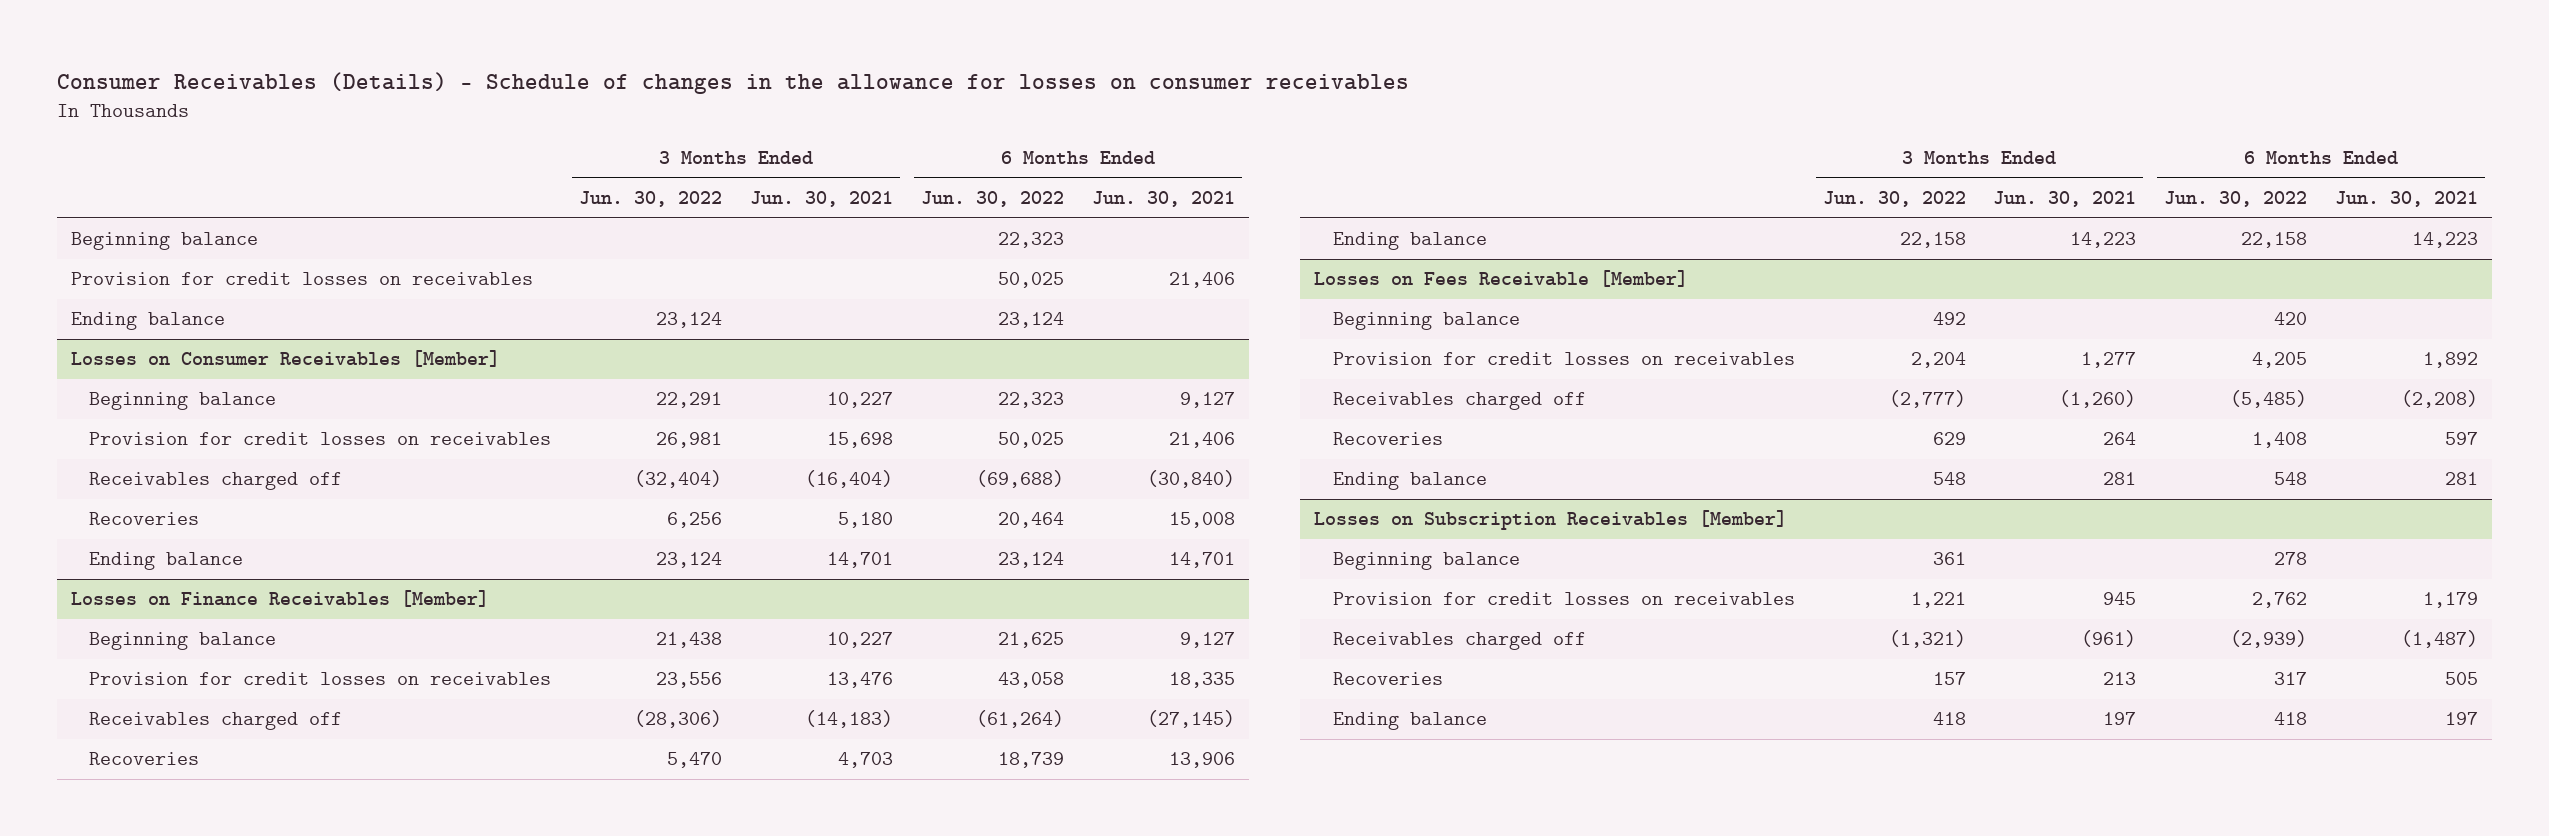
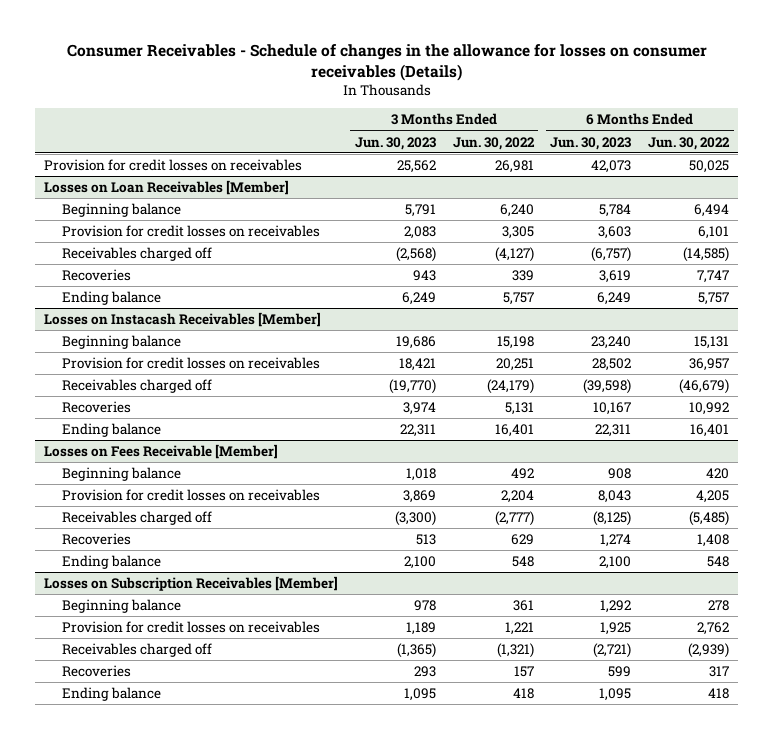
- Consumer Receivables (Details) - Schedule of changes in the allowance for losses on consumer receivables
+ Consumer Receivables - Schedule of changes in the allowance for losses on consumer receivables (Details)
- | 3 Months Ended Jun. 30, 2022 | 3 Months Ended Jun. 30, 2021 | 6 Months Ended Jun. 30, 2022 | 6 Months Ended Jun. 30, 2021
+ | 3 Months Ended Jun. 30, 2023 | 3 Months Ended Jun. 30, 2022 | 6 Months Ended Jun. 30, 2023 | 6 Months Ended Jun. 30, 2022
- Beginning balance | | | 22,323 |
- Provision for credit losses on receivables | | | 50,025 | 21,406
- Ending balance | 23,124 | | 23,124 |
- Losses on Consumer Receivables [Member]
- Beginning balance | 22,291 | 10,227 | 22,323 | 9,127
- Receivables charged off | (32,404) | (16,404) | (69,688) | (30,840)
- Recoveries | 6,256 | 5,180 | 20,464 | 15,008
- Ending balance | 23,124 | 14,701 | 23,124 | 14,701
- Losses on Finance Receivables [Member]
- Beginning balance | 21,438 | 10,227 | 21,625 | 9,127
- Provision for credit losses on receivables | 23,556 | 13,476 | 43,058 | 18,335
- Receivables charged off | (28,306) | (14,183) | (61,264) | (27,145)
- Recoveries | 5,470 | 4,703 | 18,739 | 13,906
- Ending balance | 22,158 | 14,223 | 22,158 | 14,223
+ Losses on Loan Receivables [Member]
+ Beginning balance | 5,791 | 6,240 | 5,784 | 6,494
+ Provision for credit losses on receivables | 2,083 | 3,305 | 3,603 | 6,101
+ Receivables charged off | (2,568) | (4,127) | (6,757) | (14,585)
+ Recoveries | 943 | 339 | 3,619 | 7,747
+ Ending balance | 6,249 | 5,757 | 6,249 | 5,757
+ Losses on Instacash Receivables [Member]
+ Beginning balance | 19,686 | 15,198 | 23,240 | 15,131
+ Provision for credit losses on receivables | 18,421 | 20,251 | 28,502 | 36,957
+ Receivables charged off | (19,770) | (24,179) | (39,598) | (46,679)
+ Recoveries | 3,974 | 5,131 | 10,167 | 10,992
+ Ending balance | 22,311 | 16,401 | 22,311 | 16,401

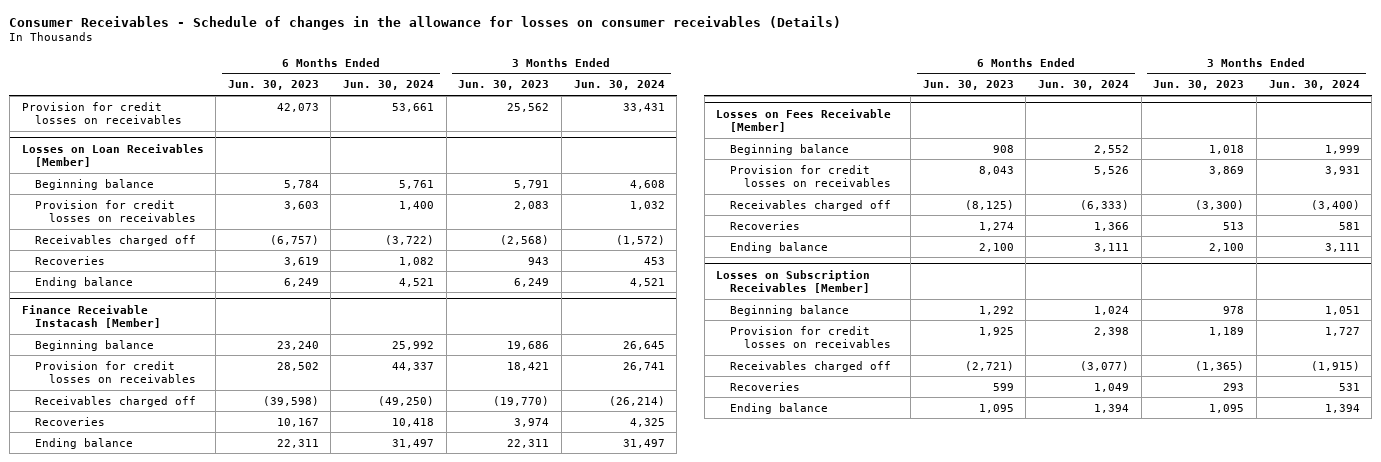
- | 3 Months Ended Jun. 30, 2023 | 3 Months Ended Jun. 30, 2022 | 6 Months Ended Jun. 30, 2023 | 6 Months Ended Jun. 30, 2022
+ | 6 Months Ended Jun. 30, 2023 | 6 Months Ended Jun. 30, 2024 | 3 Months Ended Jun. 30, 2023 | 3 Months Ended Jun. 30, 2024
- Losses on Instacash Receivables [Member]
+ Finance Receivable Instacash [Member]

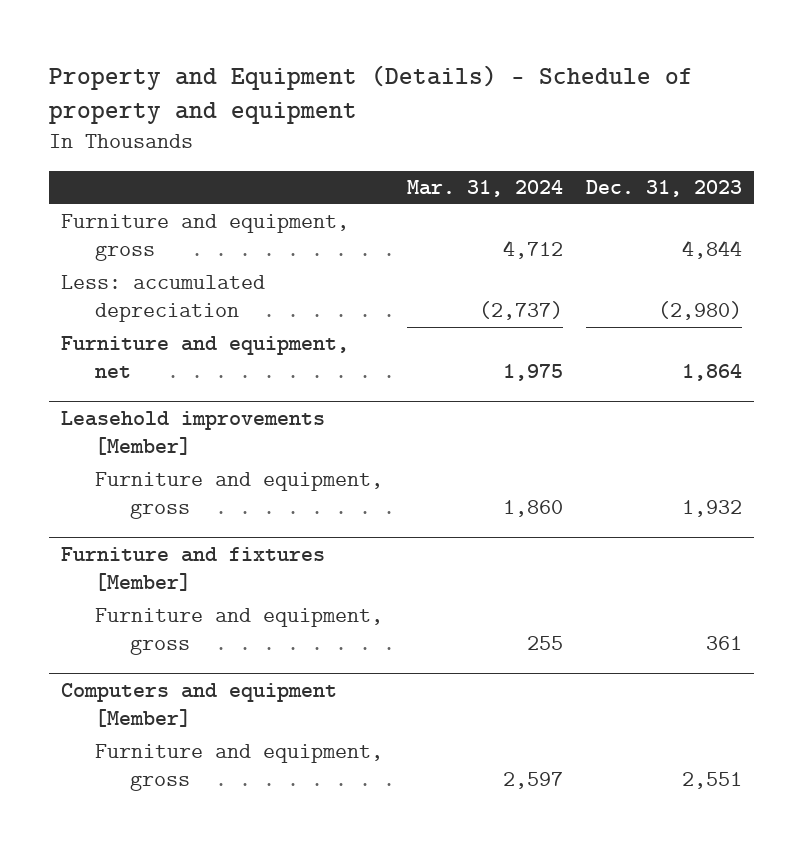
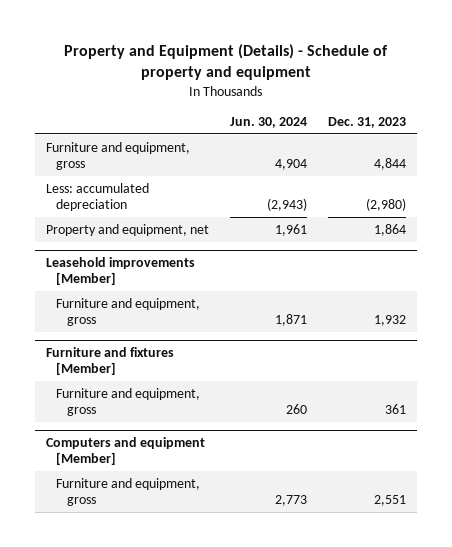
- | Mar. 31, 2024 | Dec. 31, 2023
+ | Jun. 30, 2024 | Dec. 31, 2023
- Furniture and equipment, net | 1,975 | 1,864
+ Property and equipment, net | 1,961 | 1,864

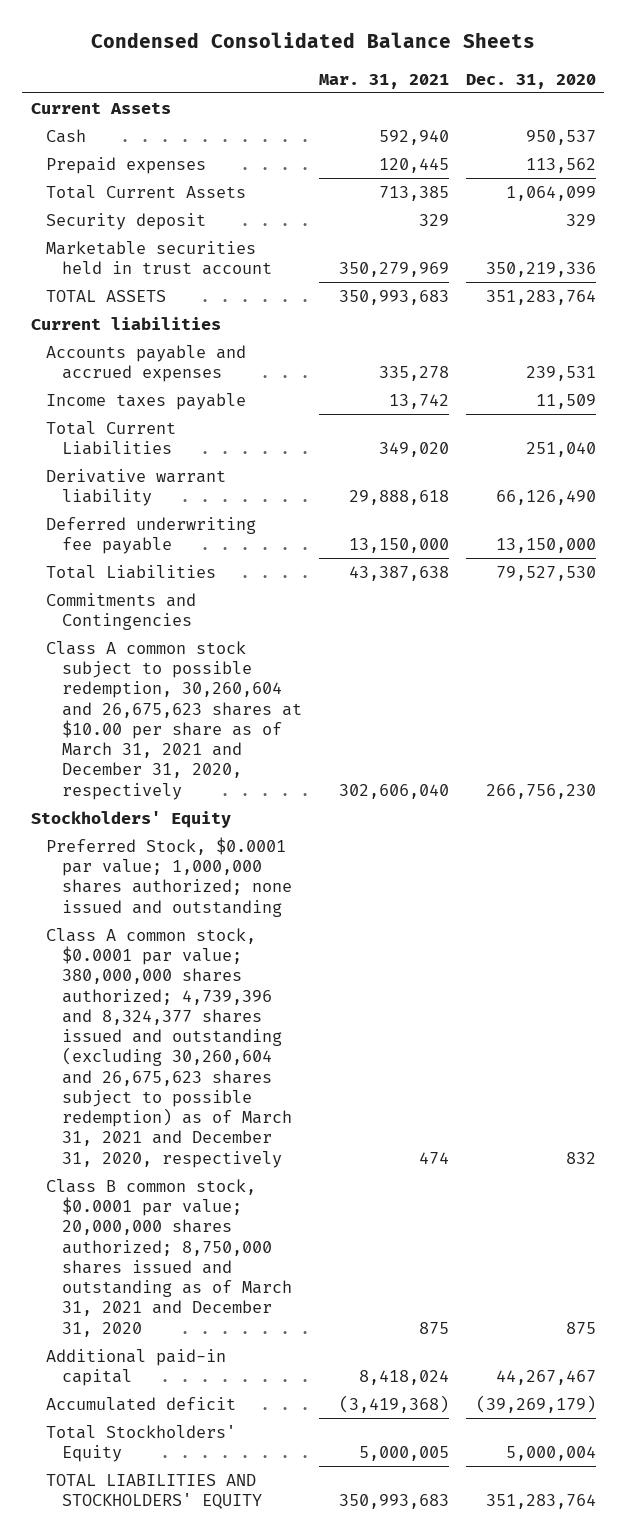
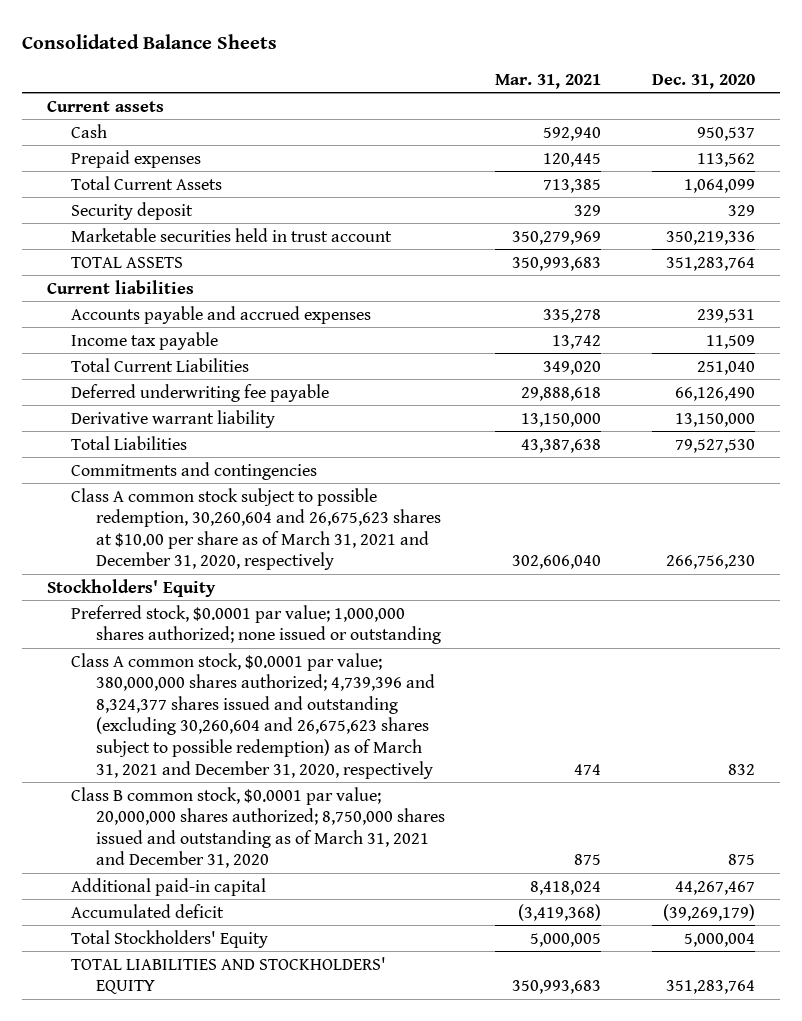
- Condensed Consolidated Balance Sheets
+ Consolidated Balance Sheets
- Current Assets
+ Current assets
- Income taxes payable | 13,742 | 11,509
+ Income tax payable | 13,742 | 11,509
- Derivative warrant liability | 29,888,618 | 66,126,490
- Deferred underwriting fee payable | 13,150,000 | 13,150,000
+ Deferred underwriting fee payable | 29,888,618 | 66,126,490
+ Derivative warrant liability | 13,150,000 | 13,150,000
- Commitments and Contingencies
+ Commitments and contingencies
- Preferred Stock, $0.0001 par value; 1,000,000 shares authorized; none issued and outstanding
+ Preferred stock, $0.0001 par value; 1,000,000 shares authorized; none issued or outstanding

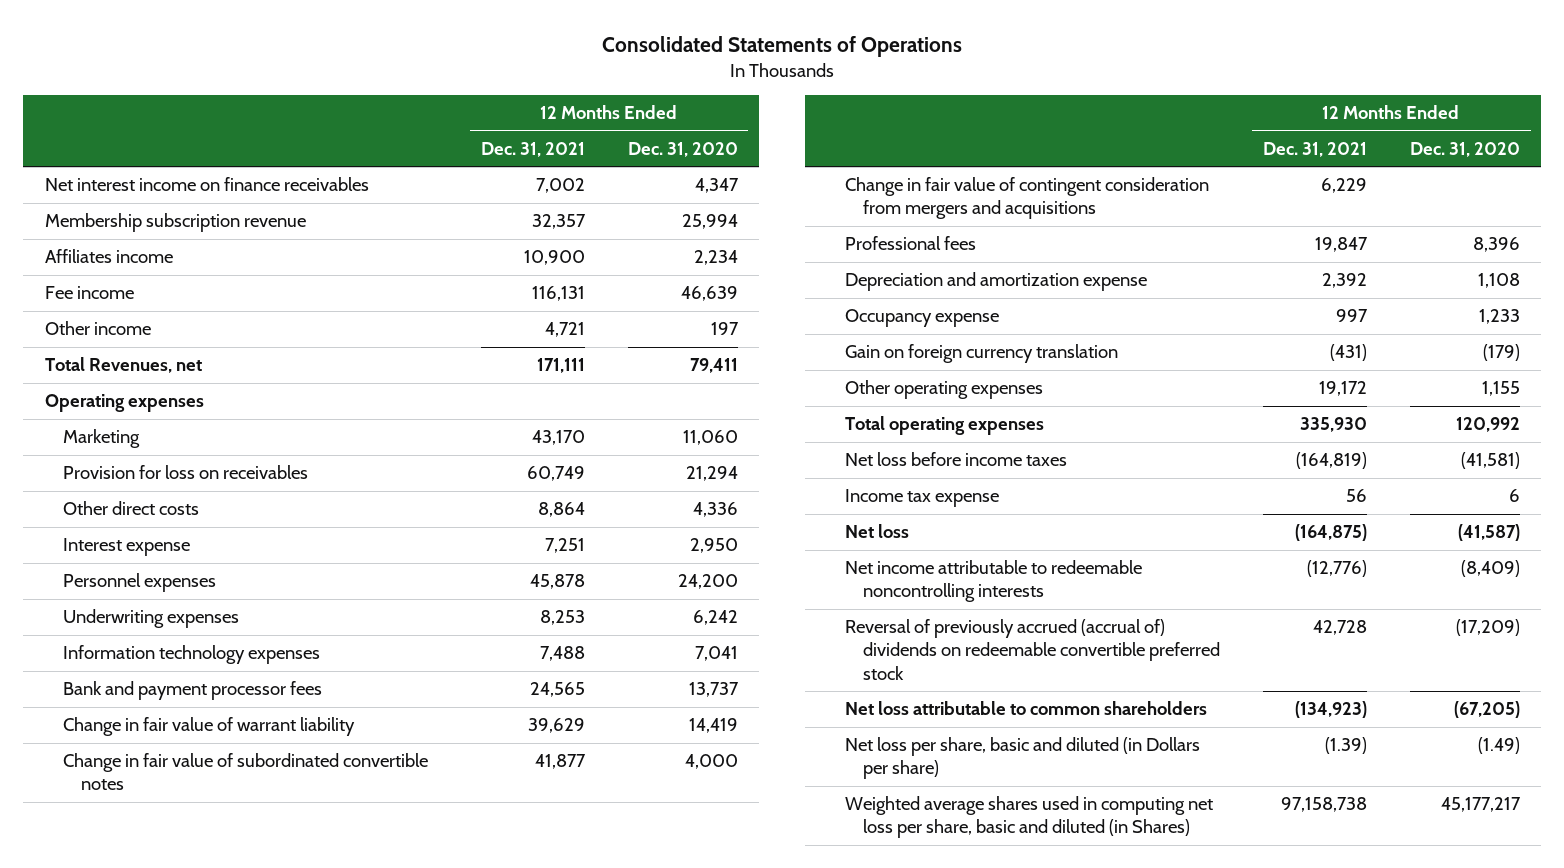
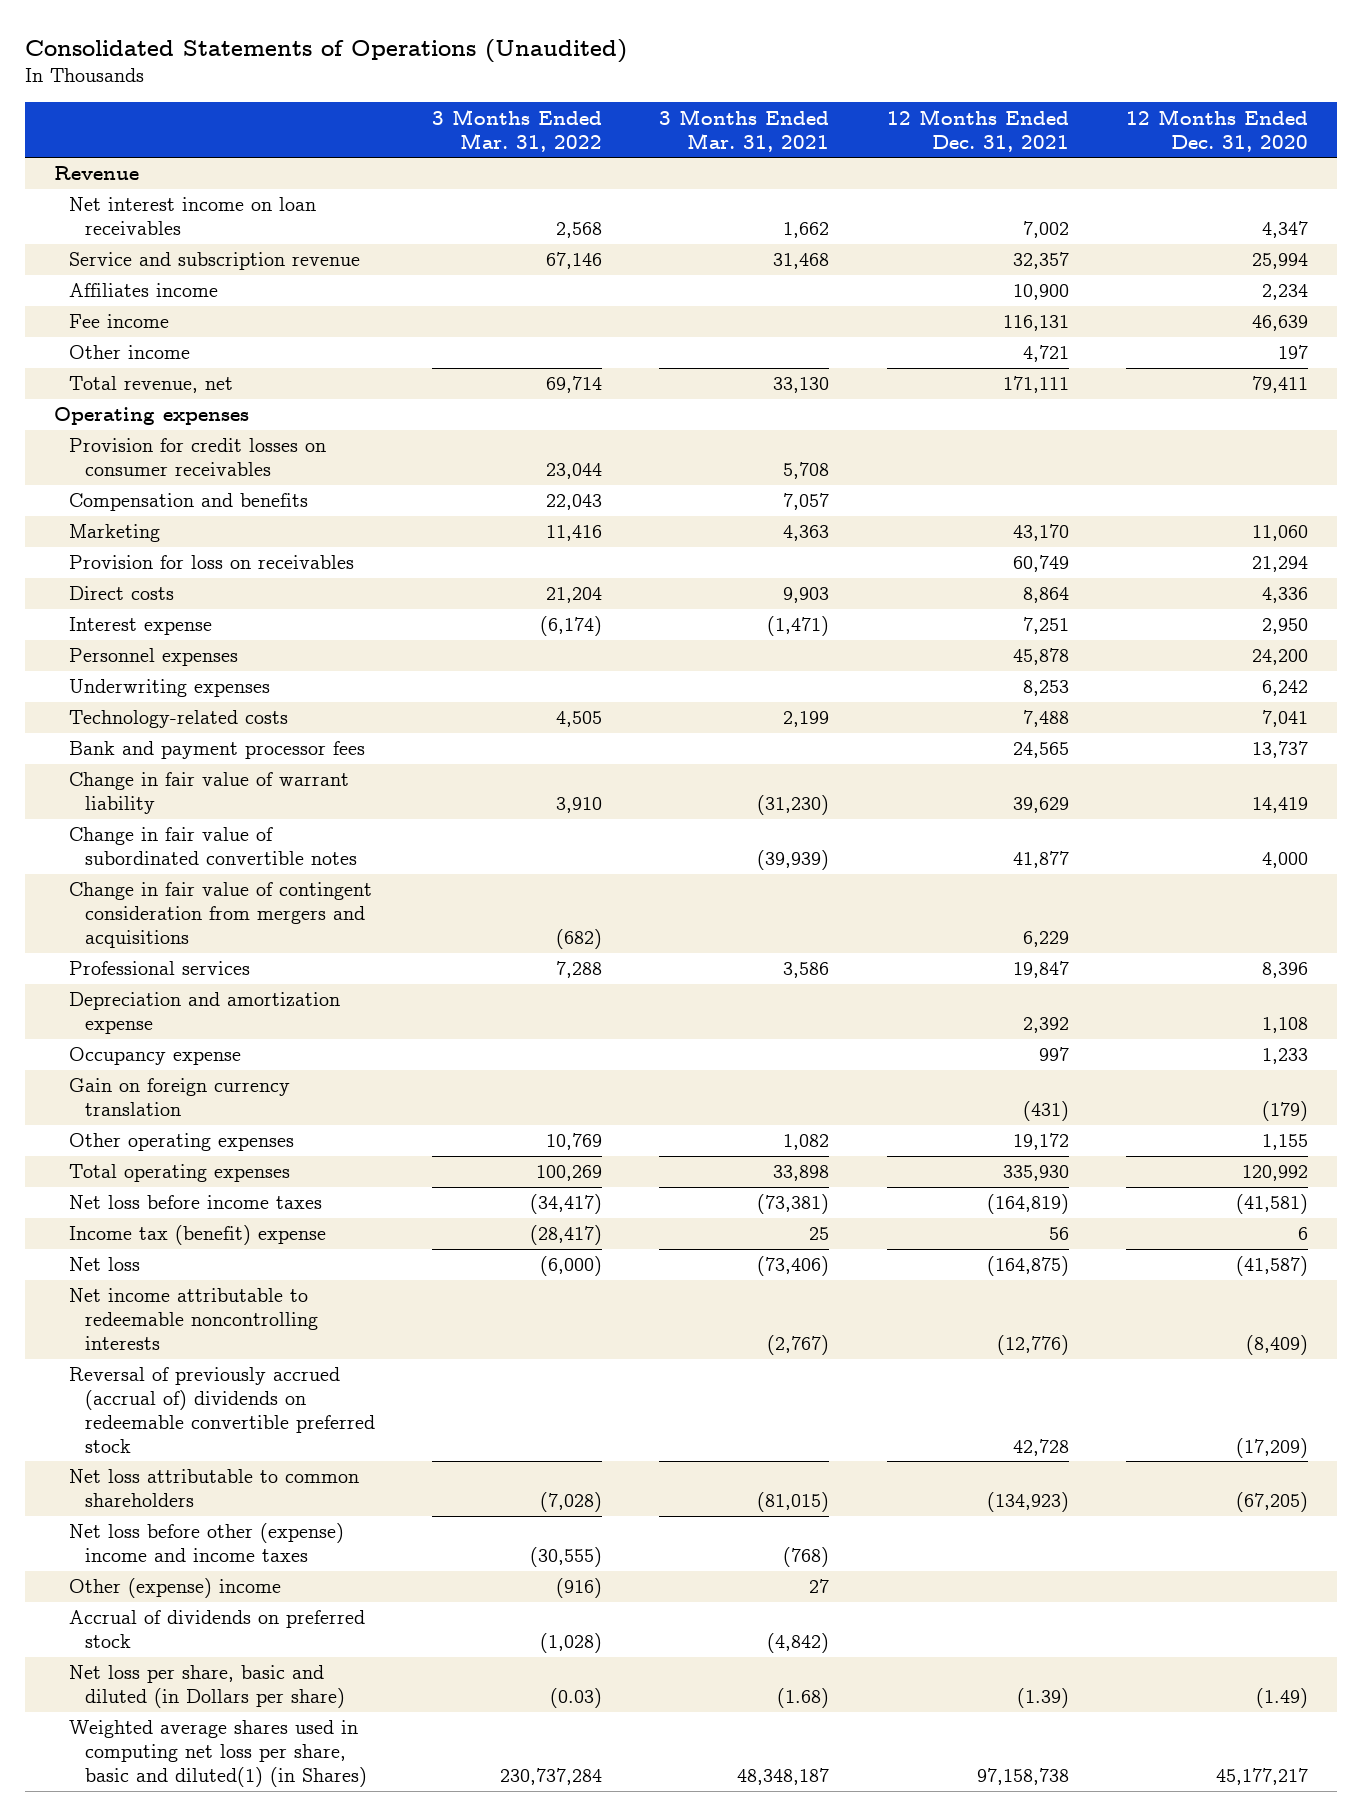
- Consolidated Statements of Operations
+ Consolidated Statements of Operations (Unaudited)
- | 12 Months Ended Dec. 31, 2021 | 12 Months Ended Dec. 31, 2020
+ | 3 Months Ended Mar. 31, 2022 | 3 Months Ended Mar. 31, 2021 | 12 Months Ended Dec. 31, 2021 | 12 Months Ended Dec. 31, 2020
- Net interest income on finance receivables | 7,002 | 4,347
- Membership subscription revenue | 32,357 | 25,994
+ Revenue
+ Net interest income on loan receivables | 2,568 | 1,662 | 7,002 | 4,347
+ Service and subscription revenue | 67,146 | 31,468 | 32,357 | 25,994
- Total Revenues, net | 171,111 | 79,411
+ Total revenue, net | 69,714 | 33,130 | 171,111 | 79,411
+ Provision for credit losses on consumer receivables | 23,044 | 5,708 | |
+ Compensation and benefits | 22,043 | 7,057 | |
- Other direct costs | 8,864 | 4,336
+ Direct costs | 21,204 | 9,903 | 8,864 | 4,336
- Information technology expenses | 7,488 | 7,041
+ Technology-related costs | 4,505 | 2,199 | 7,488 | 7,041
- Professional fees | 19,847 | 8,396
+ Professional services | 7,288 | 3,586 | 19,847 | 8,396
- Income tax expense | 56 | 6
+ Income tax (benefit) expense | (28,417) | 25 | 56 | 6
+ Net loss before other (expense) income and income taxes | (30,555) | (768) | |
+ Other (expense) income | (916) | 27 | |
+ Accrual of dividends on preferred stock | (1,028) | (4,842) | |
- Weighted average shares used in computing net loss per share, basic and diluted (in Shares) | 97,158,738 | 45,177,217
+ Weighted average shares used in computing net loss per share, basic and diluted(1) (in Shares) | 230,737,284 | 48,348,187 | 97,158,738 | 45,177,217

